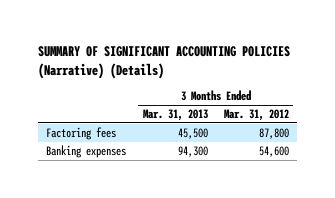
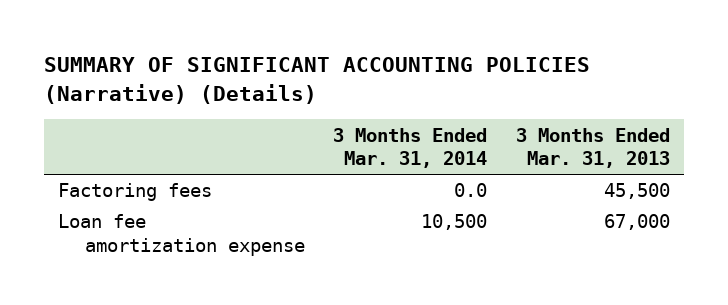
- | 3 Months Ended Mar. 31, 2013 | 3 Months Ended Mar. 31, 2012
+ | 3 Months Ended Mar. 31, 2014 | 3 Months Ended Mar. 31, 2013
- Banking expenses | 94,300 | 54,600
+ Loan fee amortization expense | 10,500 | 67,000

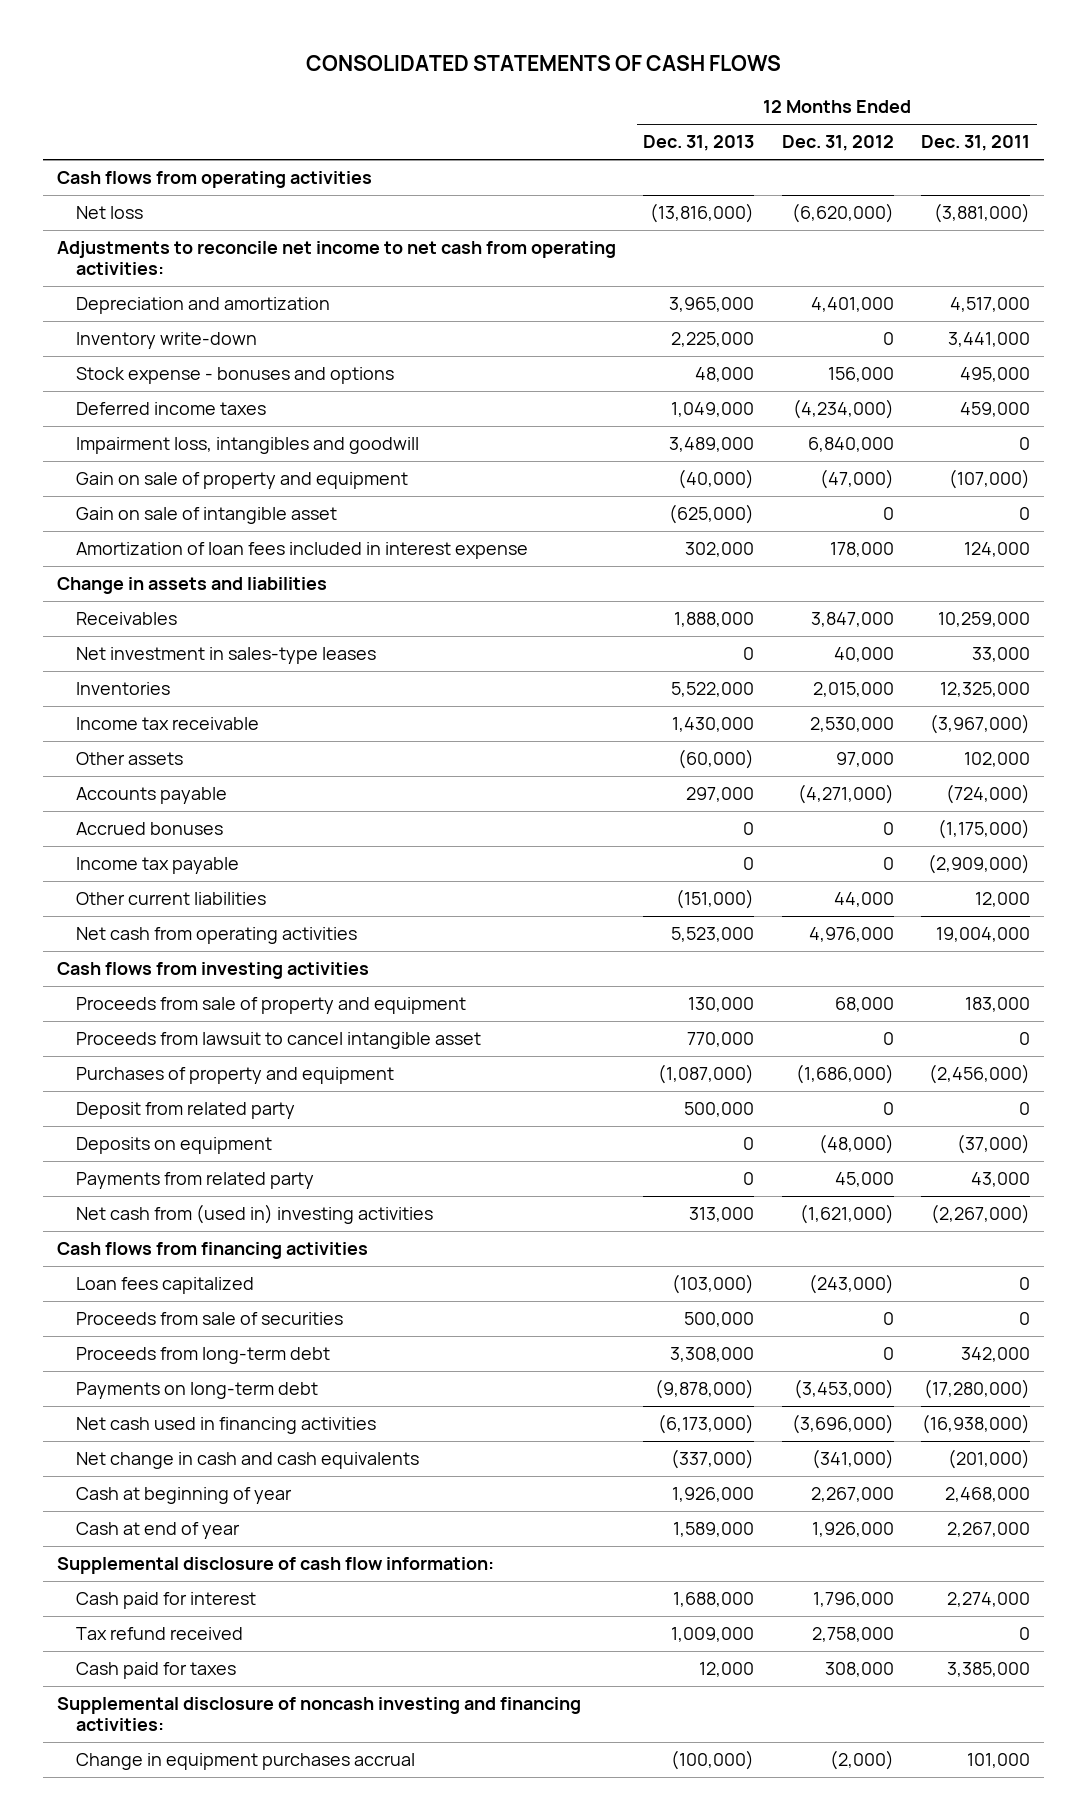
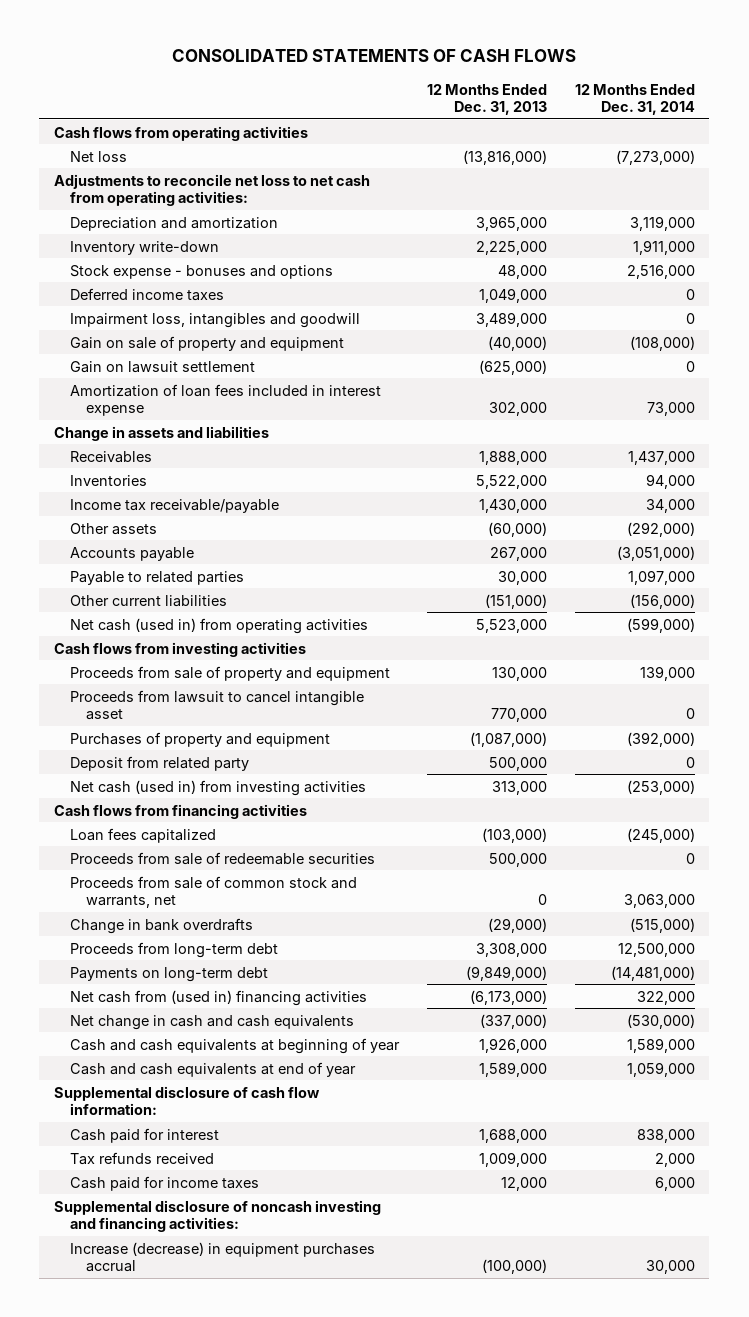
- | 12 Months Ended Dec. 31, 2013 | 12 Months Ended Dec. 31, 2012 | 12 Months Ended Dec. 31, 2011
+ | 12 Months Ended Dec. 31, 2013 | 12 Months Ended Dec. 31, 2014
- Adjustments to reconcile net income to net cash from operating activities:
+ Adjustments to reconcile net loss to net cash from operating activities:
- Gain on sale of intangible asset | (625,000) | 0 | 0
+ Gain on lawsuit settlement | (625,000) | 0
- Net investment in sales-type leases | 0 | 40,000 | 33,000
- Income tax receivable | 1,430,000 | 2,530,000 | (3,967,000)
+ Income tax receivable/payable | 1,430,000 | 34,000
- Accounts payable | 297,000 | (4,271,000) | (724,000)
- Accrued bonuses | 0 | 0 | (1,175,000)
- Income tax payable | 0 | 0 | (2,909,000)
+ Accounts payable | 267,000 | (3,051,000)
+ Payable to related parties | 30,000 | 1,097,000
- Net cash from operating activities | 5,523,000 | 4,976,000 | 19,004,000
+ Net cash (used in) from operating activities | 5,523,000 | (599,000)
- Deposits on equipment | 0 | (48,000) | (37,000)
- Payments from related party | 0 | 45,000 | 43,000
- Net cash from (used in) investing activities | 313,000 | (1,621,000) | (2,267,000)
+ Net cash (used in) from investing activities | 313,000 | (253,000)
- Proceeds from sale of securities | 500,000 | 0 | 0
+ Proceeds from sale of redeemable securities | 500,000 | 0
+ Proceeds from sale of common stock and warrants, net | 0 | 3,063,000
+ Change in bank overdrafts | (29,000) | (515,000)
- Payments on long-term debt | (9,878,000) | (3,453,000) | (17,280,000)
- Net cash used in financing activities | (6,173,000) | (3,696,000) | (16,938,000)
+ Payments on long-term debt | (9,849,000) | (14,481,000)
+ Net cash from (used in) financing activities | (6,173,000) | 322,000
- Cash at beginning of year | 1,926,000 | 2,267,000 | 2,468,000
- Cash at end of year | 1,589,000 | 1,926,000 | 2,267,000
+ Cash and cash equivalents at beginning of year | 1,926,000 | 1,589,000
+ Cash and cash equivalents at end of year | 1,589,000 | 1,059,000
- Tax refund received | 1,009,000 | 2,758,000 | 0
- Cash paid for taxes | 12,000 | 308,000 | 3,385,000
+ Tax refunds received | 1,009,000 | 2,000
+ Cash paid for income taxes | 12,000 | 6,000
- Change in equipment purchases accrual | (100,000) | (2,000) | 101,000
+ Increase (decrease) in equipment purchases accrual | (100,000) | 30,000

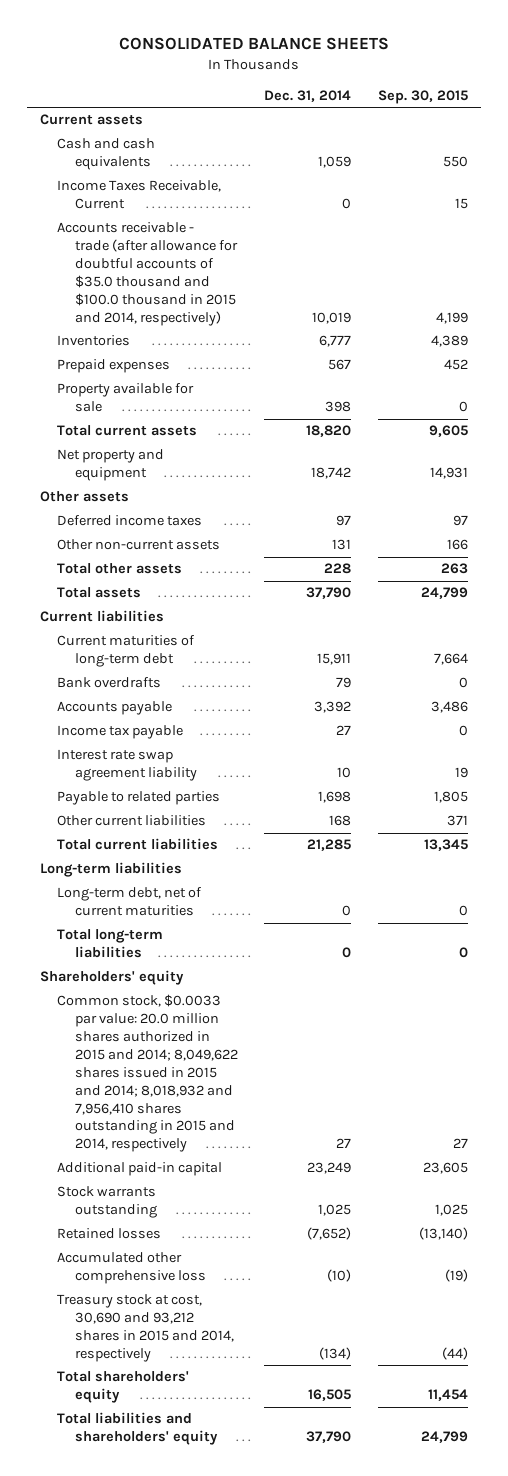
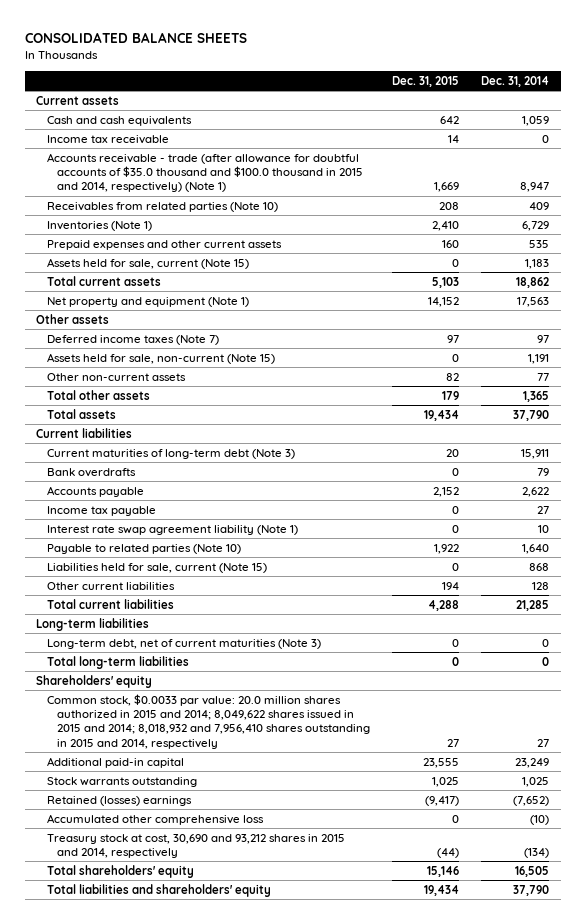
- | Dec. 31, 2014 | Sep. 30, 2015
+ | Dec. 31, 2015 | Dec. 31, 2014
- Income Taxes Receivable, Current | 0 | 15
- Accounts receivable - trade (after allowance for doubtful accounts of $35.0 thousand and $100.0 thousand in 2015 and 2014, respectively) | 10,019 | 4,199
- Inventories | 6,777 | 4,389
- Prepaid expenses | 567 | 452
- Property available for sale | 398 | 0
- Total current assets | 18,820 | 9,605
- Net property and equipment | 18,742 | 14,931
+ Income tax receivable | 14 | 0
+ Accounts receivable - trade (after allowance for doubtful accounts of $35.0 thousand and $100.0 thousand in 2015 and 2014, respectively) (Note 1) | 1,669 | 8,947
+ Receivables from related parties (Note 10) | 208 | 409
+ Inventories (Note 1) | 2,410 | 6,729
+ Prepaid expenses and other current assets | 160 | 535
+ Assets held for sale, current (Note 15) | 0 | 1,183
+ Total current assets | 5,103 | 18,862
+ Net property and equipment (Note 1) | 14,152 | 17,563
- Deferred income taxes | 97 | 97
- Other non-current assets | 131 | 166
- Total other assets | 228 | 263
+ Deferred income taxes (Note 7) | 97 | 97
+ Assets held for sale, non-current (Note 15) | 0 | 1,191
+ Other non-current assets | 82 | 77
+ Total other assets | 179 | 1,365
- Current maturities of long-term debt | 15,911 | 7,664
+ Current maturities of long-term debt (Note 3) | 20 | 15,911
- Accounts payable | 3,392 | 3,486
+ Accounts payable | 2,152 | 2,622
- Interest rate swap agreement liability | 10 | 19
- Payable to related parties | 1,698 | 1,805
- Other current liabilities | 168 | 371
+ Interest rate swap agreement liability (Note 1) | 0 | 10
+ Payable to related parties (Note 10) | 1,922 | 1,640
+ Liabilities held for sale, current (Note 15) | 0 | 868
+ Other current liabilities | 194 | 128
- Long-term debt, net of current maturities | 0 | 0
+ Long-term debt, net of current maturities (Note 3) | 0 | 0
- Retained losses | (7,652) | (13,140)
+ Retained (losses) earnings | (9,417) | (7,652)

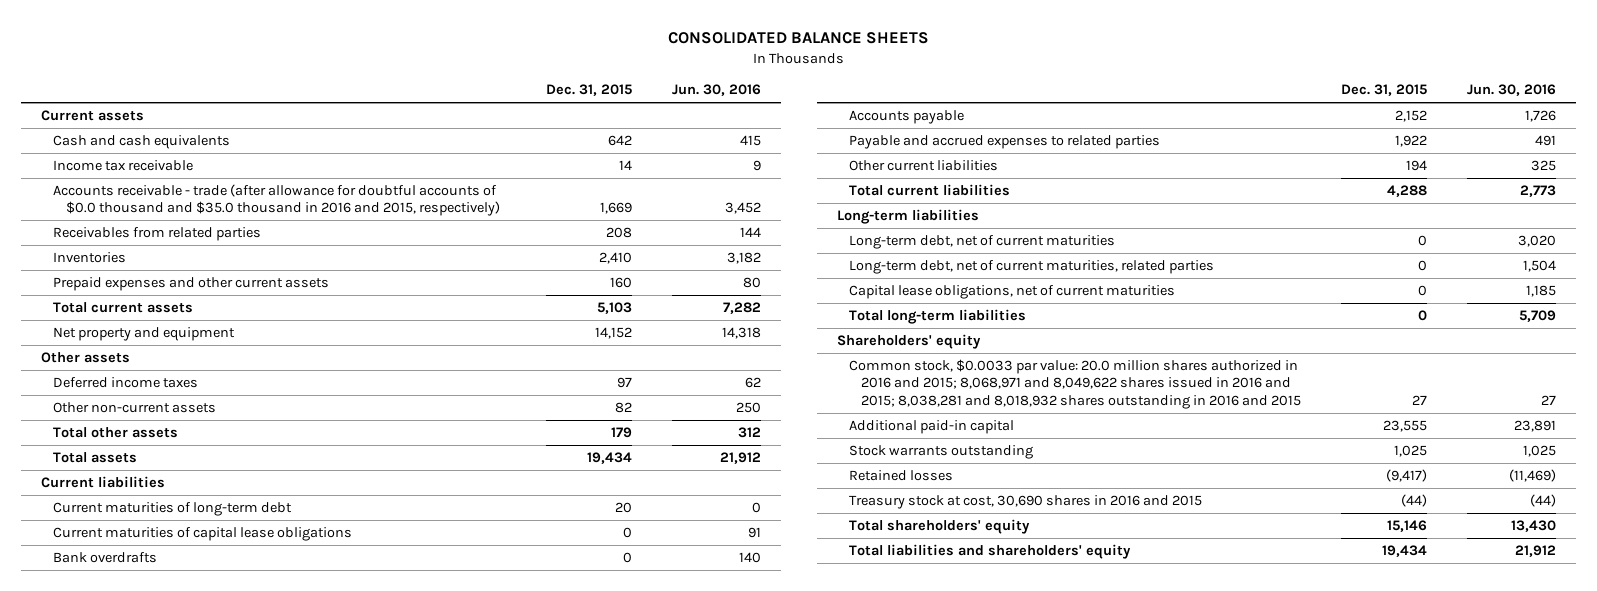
- | Dec. 31, 2015 | Dec. 31, 2014
+ | Dec. 31, 2015 | Jun. 30, 2016
- Accounts receivable - trade (after allowance for doubtful accounts of $35.0 thousand and $100.0 thousand in 2015 and 2014, respectively) (Note 1) | 1,669 | 8,947
- Receivables from related parties (Note 10) | 208 | 409
- Inventories (Note 1) | 2,410 | 6,729
+ Accounts receivable - trade (after allowance for doubtful accounts of $0.0 thousand and $35.0 thousand in 2016 and 2015, respectively) | 1,669 | 3,452
+ Receivables from related parties | 208 | 144
+ Inventories | 2,410 | 3,182
- Assets held for sale, current (Note 15) | 0 | 1,183
- Net property and equipment (Note 1) | 14,152 | 17,563
+ Net property and equipment | 14,152 | 14,318
- Deferred income taxes (Note 7) | 97 | 97
- Assets held for sale, non-current (Note 15) | 0 | 1,191
+ Deferred income taxes | 97 | 62
- Current maturities of long-term debt (Note 3) | 20 | 15,911
+ Current maturities of long-term debt | 20 | 0
+ Current maturities of capital lease obligations | 0 | 91
- Income tax payable | 0 | 27
- Interest rate swap agreement liability (Note 1) | 0 | 10
- Payable to related parties (Note 10) | 1,922 | 1,640
- Liabilities held for sale, current (Note 15) | 0 | 868
+ Payable and accrued expenses to related parties | 1,922 | 491
- Long-term debt, net of current maturities (Note 3) | 0 | 0
+ Long-term debt, net of current maturities | 0 | 3,020
+ Long-term debt, net of current maturities, related parties | 0 | 1,504
+ Capital lease obligations, net of current maturities | 0 | 1,185
- Common stock, $0.0033 par value: 20.0 million shares authorized in 2015 and 2014; 8,049,622 shares issued in 2015 and 2014; 8,018,932 and 7,956,410 shares outstanding in 2015 and 2014, respectively | 27 | 27
+ Common stock, $0.0033 par value: 20.0 million shares authorized in 2016 and 2015; 8,068,971 and 8,049,622 shares issued in 2016 and 2015; 8,038,281 and 8,018,932 shares outstanding in 2016 and 2015 | 27 | 27
- Retained (losses) earnings | (9,417) | (7,652)
- Accumulated other comprehensive loss | 0 | (10)
- Treasury stock at cost, 30,690 and 93,212 shares in 2015 and 2014, respectively | (44) | (134)
+ Retained losses | (9,417) | (11,469)
+ Treasury stock at cost, 30,690 shares in 2016 and 2015 | (44) | (44)

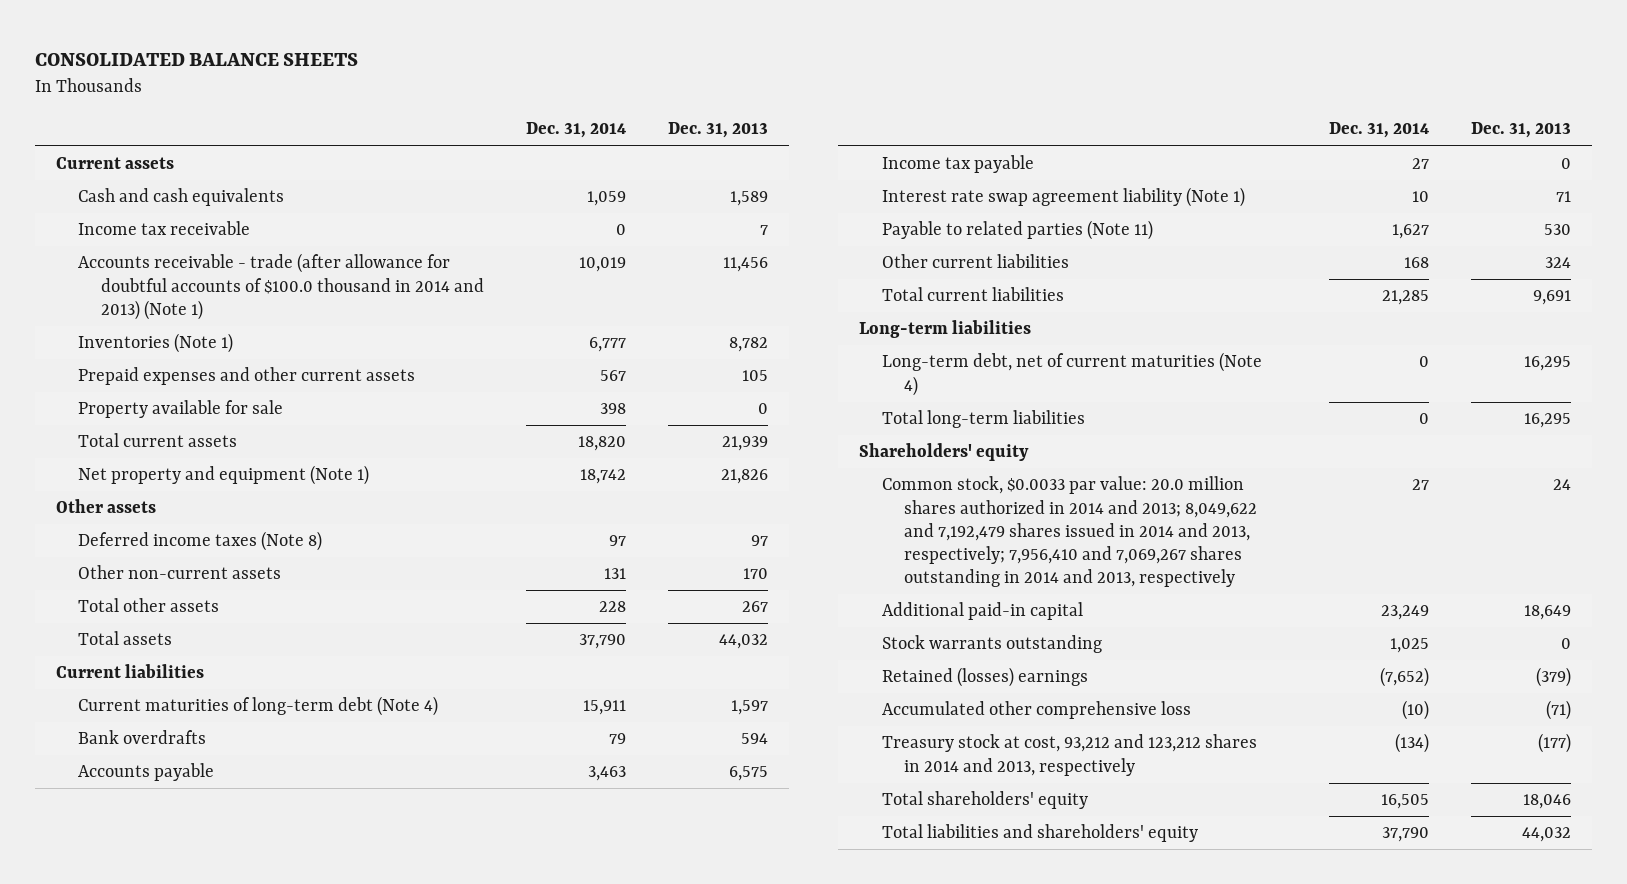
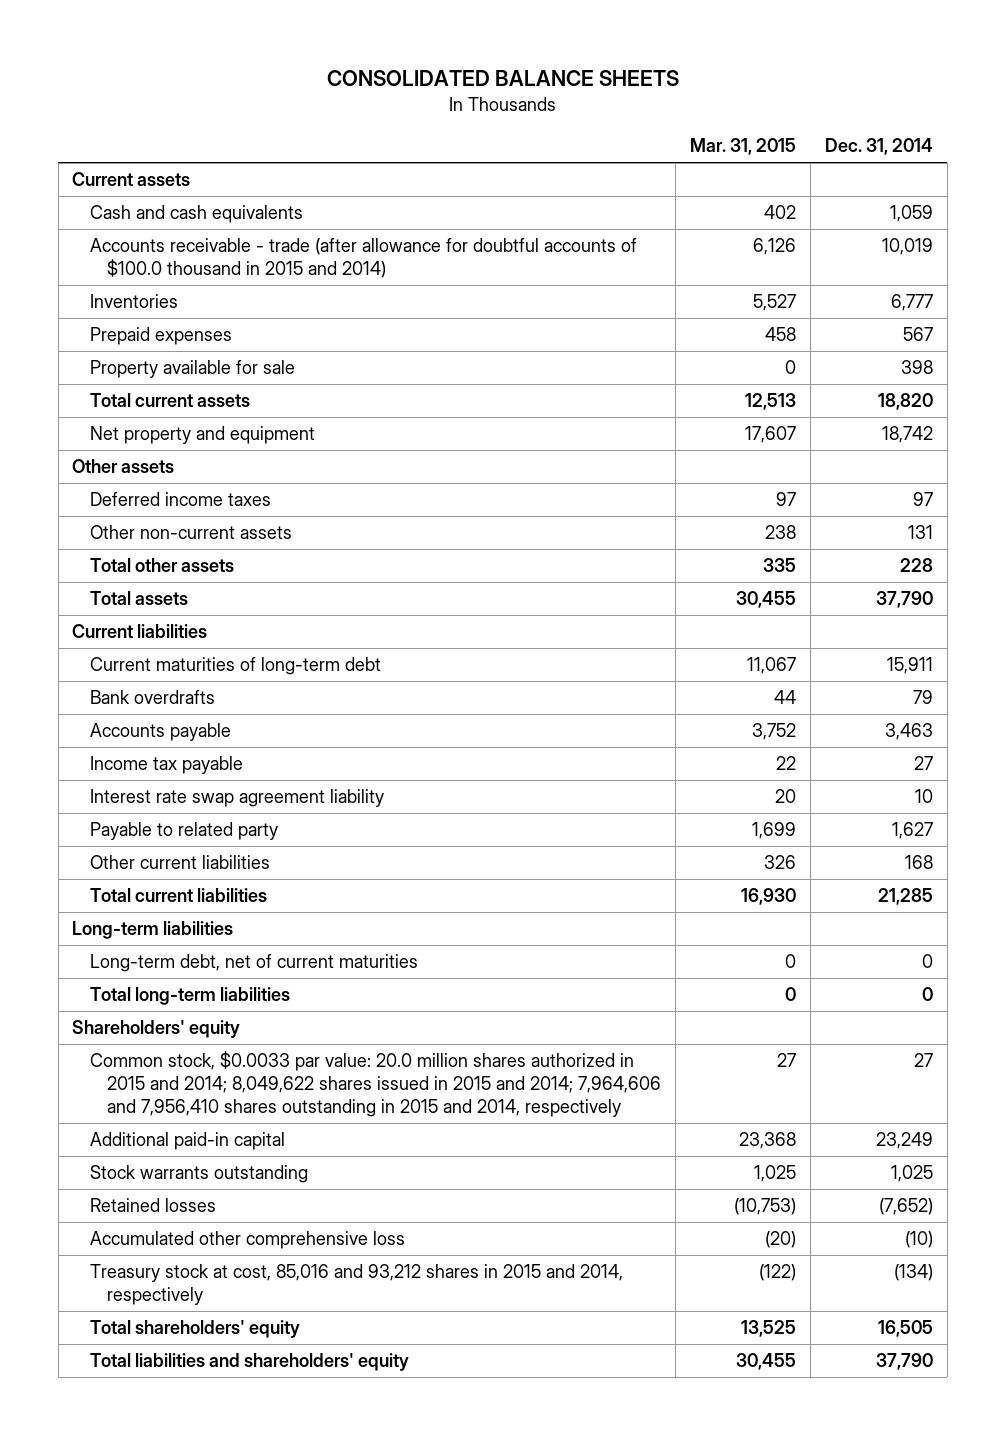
- | Dec. 31, 2014 | Dec. 31, 2013
+ | Mar. 31, 2015 | Dec. 31, 2014
- Income tax receivable | 0 | 7
- Accounts receivable - trade (after allowance for doubtful accounts of $100.0 thousand in 2014 and 2013) (Note 1) | 10,019 | 11,456
- Inventories (Note 1) | 6,777 | 8,782
- Prepaid expenses and other current assets | 567 | 105
+ Accounts receivable - trade (after allowance for doubtful accounts of $100.0 thousand in 2015 and 2014) | 6,126 | 10,019
+ Inventories | 5,527 | 6,777
+ Prepaid expenses | 458 | 567
- Net property and equipment (Note 1) | 18,742 | 21,826
+ Net property and equipment | 17,607 | 18,742
- Deferred income taxes (Note 8) | 97 | 97
+ Deferred income taxes | 97 | 97
- Current maturities of long-term debt (Note 4) | 15,911 | 1,597
+ Current maturities of long-term debt | 11,067 | 15,911
- Interest rate swap agreement liability (Note 1) | 10 | 71
- Payable to related parties (Note 11) | 1,627 | 530
+ Interest rate swap agreement liability | 20 | 10
+ Payable to related party | 1,699 | 1,627
- Long-term debt, net of current maturities (Note 4) | 0 | 16,295
+ Long-term debt, net of current maturities | 0 | 0
- Common stock, $0.0033 par value: 20.0 million shares authorized in 2014 and 2013; 8,049,622 and 7,192,479 shares issued in 2014 and 2013, respectively; 7,956,410 and 7,069,267 shares outstanding in 2014 and 2013, respectively | 27 | 24
+ Common stock, $0.0033 par value: 20.0 million shares authorized in 2015 and 2014; 8,049,622 shares issued in 2015 and 2014; 7,964,606 and 7,956,410 shares outstanding in 2015 and 2014, respectively | 27 | 27
- Retained (losses) earnings | (7,652) | (379)
+ Retained losses | (10,753) | (7,652)
- Treasury stock at cost, 93,212 and 123,212 shares in 2014 and 2013, respectively | (134) | (177)
+ Treasury stock at cost, 85,016 and 93,212 shares in 2015 and 2014, respectively | (122) | (134)

